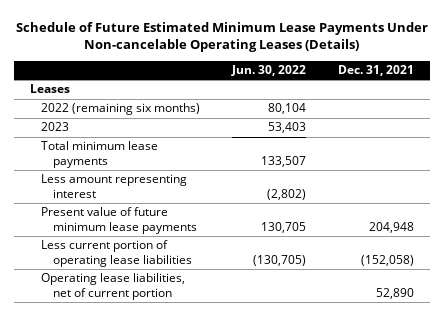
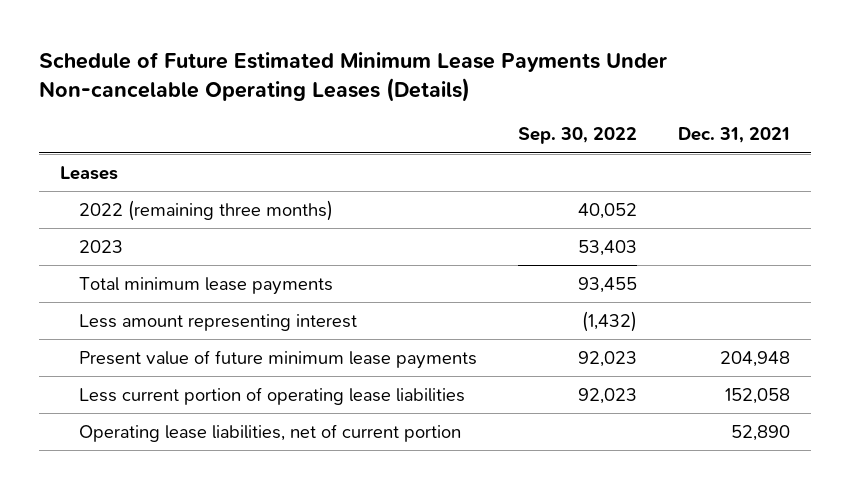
- | Jun. 30, 2022 | Dec. 31, 2021
+ | Sep. 30, 2022 | Dec. 31, 2021
- 2022 (remaining six months) | 80,104 |
+ 2022 (remaining three months) | 40,052 |
- Less current portion of operating lease liabilities | (130,705) | (152,058)
+ Less current portion of operating lease liabilities | 92,023 | 152,058

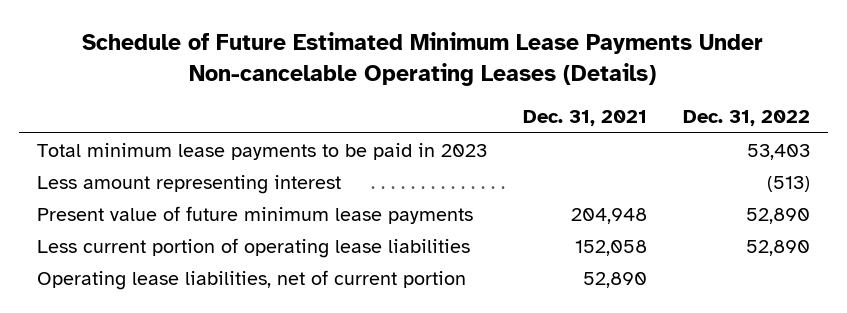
- | Sep. 30, 2022 | Dec. 31, 2021
+ | Dec. 31, 2021 | Dec. 31, 2022
- Leases
- 2022 (remaining three months) | 40,052 |
- 2023 | 53,403 |
- Total minimum lease payments | 93,455 |
+ Total minimum lease payments to be paid in 2023 | | 53,403

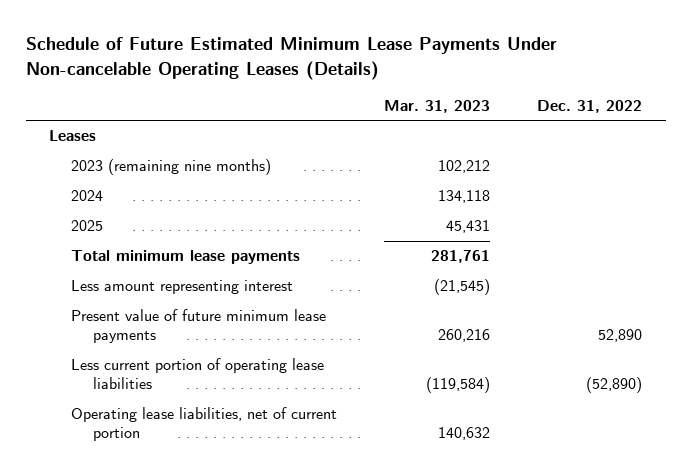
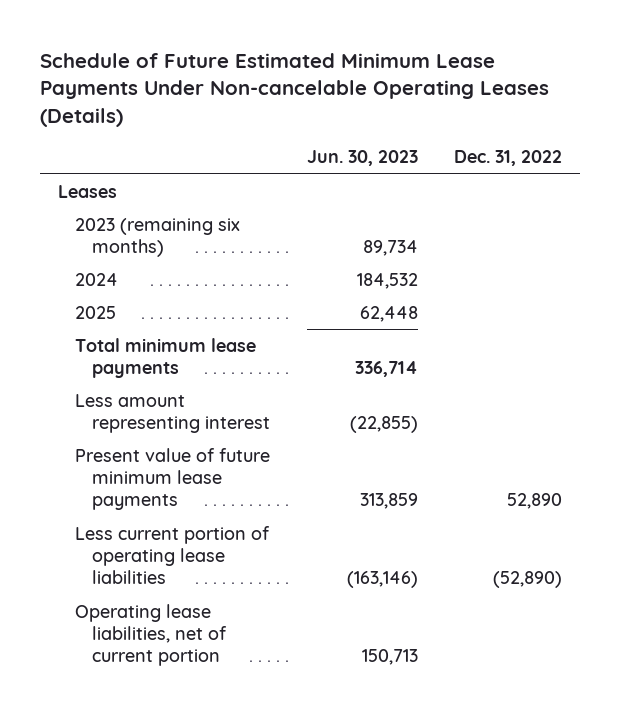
- | Mar. 31, 2023 | Dec. 31, 2022
+ | Jun. 30, 2023 | Dec. 31, 2022
- 2023 (remaining nine months) | 102,212 |
+ 2023 (remaining six months) | 89,734 |

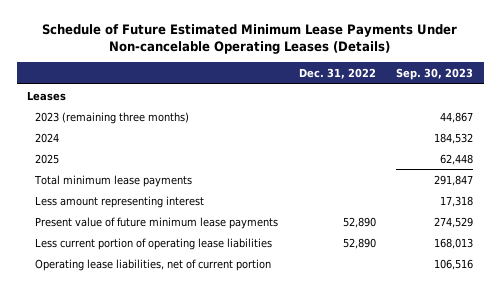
- | Jun. 30, 2023 | Dec. 31, 2022
+ | Dec. 31, 2022 | Sep. 30, 2023
- 2023 (remaining six months) | 89,734 |
+ 2023 (remaining three months) | | 44,867
- Less current portion of operating lease liabilities | (163,146) | (52,890)
+ Less current portion of operating lease liabilities | 52,890 | 168,013

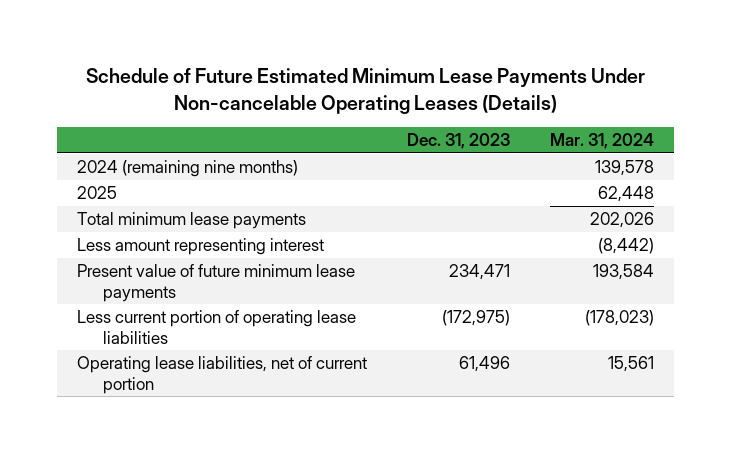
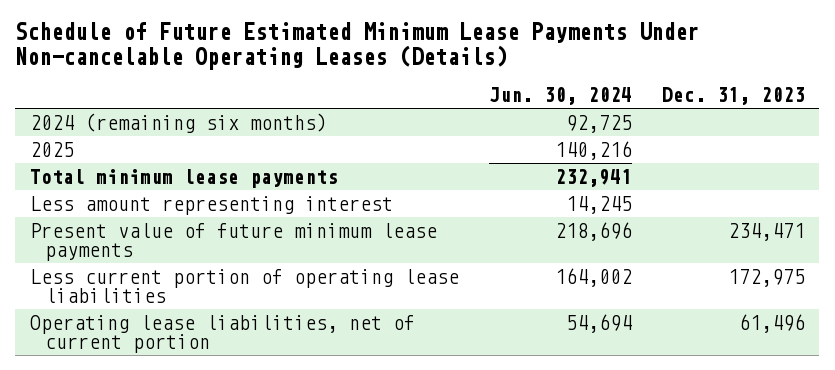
- | Dec. 31, 2023 | Mar. 31, 2024
+ | Jun. 30, 2024 | Dec. 31, 2023
- 2024 (remaining nine months) | | 139,578
+ 2024 (remaining six months) | 92,725 |
- Less current portion of operating lease liabilities | (172,975) | (178,023)
+ Less current portion of operating lease liabilities | 164,002 | 172,975

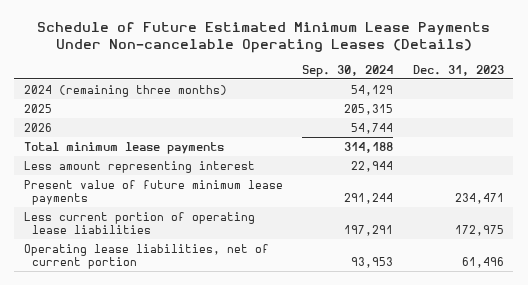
- | Jun. 30, 2024 | Dec. 31, 2023
+ | Sep. 30, 2024 | Dec. 31, 2023
- 2024 (remaining six months) | 92,725 |
+ 2024 (remaining three months) | 54,129 |
+ 2026 | 54,744 |

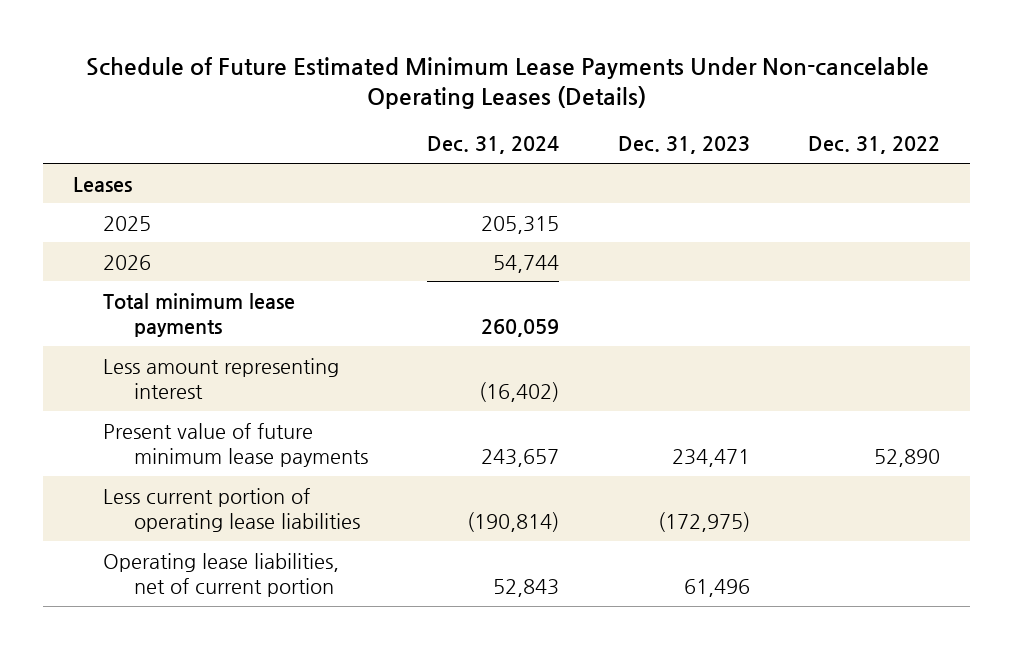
- | Sep. 30, 2024 | Dec. 31, 2023
+ | Dec. 31, 2024 | Dec. 31, 2023 | Dec. 31, 2022
- 2024 (remaining three months) | 54,129 |
+ Leases
- Less current portion of operating lease liabilities | 197,291 | 172,975
+ Less current portion of operating lease liabilities | (190,814) | (172,975) |

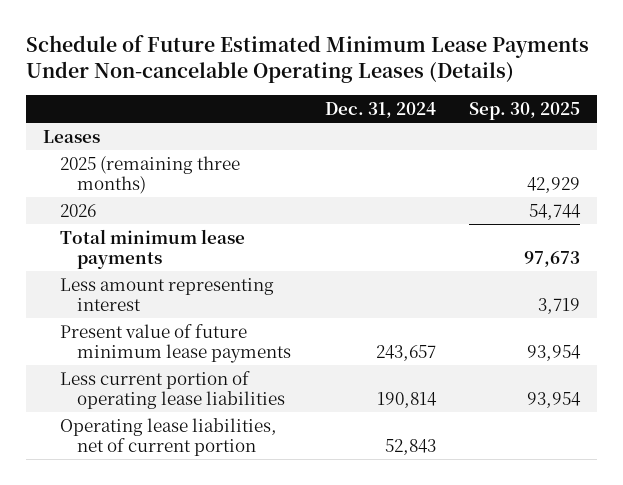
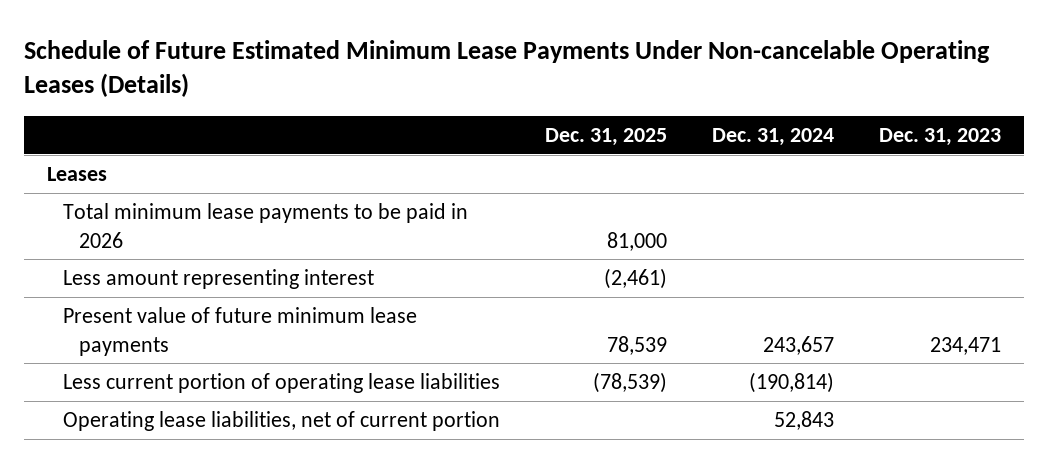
- | Dec. 31, 2024 | Sep. 30, 2025
+ | Dec. 31, 2025 | Dec. 31, 2024 | Dec. 31, 2023
- 2025 (remaining three months) | | 42,929
- 2026 | | 54,744
- Total minimum lease payments | | 97,673
+ Total minimum lease payments to be paid in 2026 | 81,000 | |
- Less current portion of operating lease liabilities | 190,814 | 93,954
+ Less current portion of operating lease liabilities | (78,539) | (190,814) |

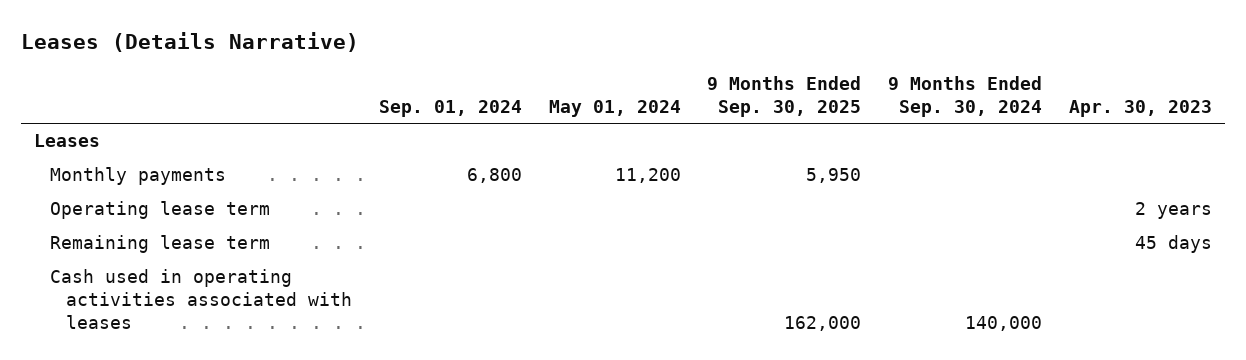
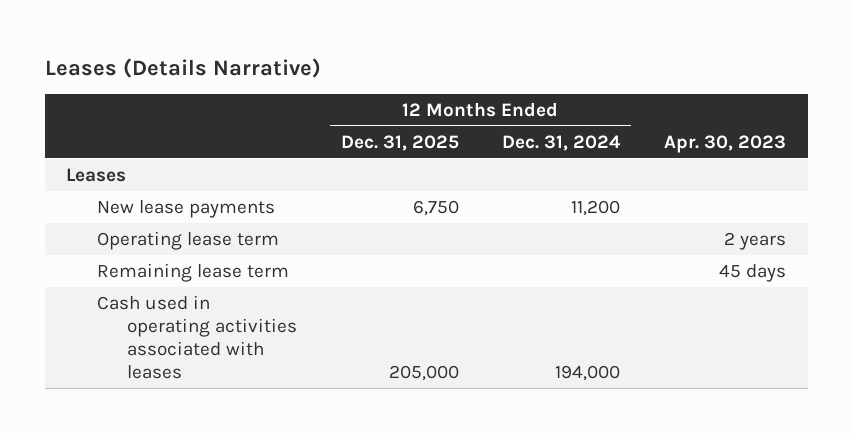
- | Sep. 01, 2024 | May 01, 2024 | 9 Months Ended Sep. 30, 2025 | 9 Months Ended Sep. 30, 2024 | Apr. 30, 2023
+ | 12 Months Ended Dec. 31, 2025 | 12 Months Ended Dec. 31, 2024 | Apr. 30, 2023
- Monthly payments | 6,800 | 11,200 | 5,950 | |
+ New lease payments | 6,750 | 11,200 |

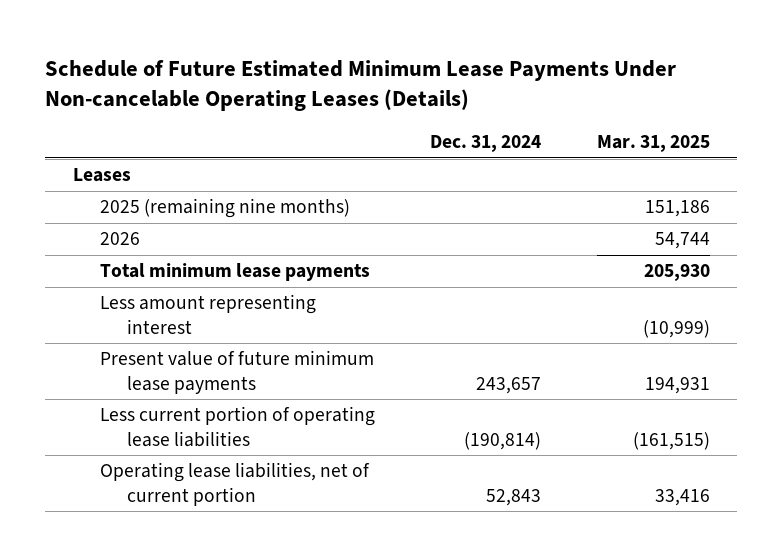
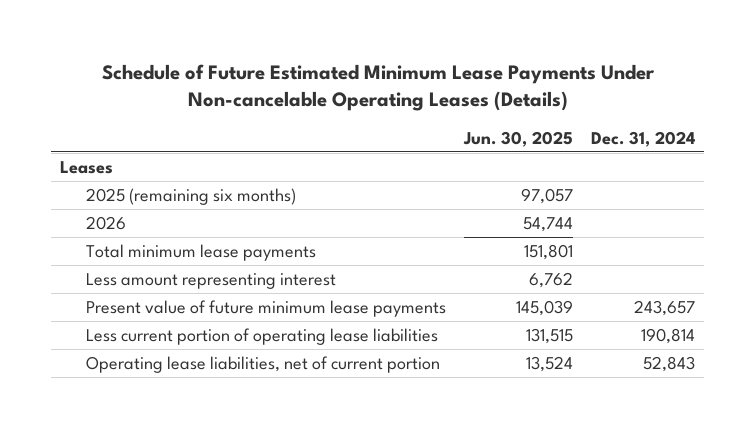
- | Dec. 31, 2024 | Mar. 31, 2025
+ | Jun. 30, 2025 | Dec. 31, 2024
- 2025 (remaining nine months) | | 151,186
+ 2025 (remaining six months) | 97,057 |
- Less current portion of operating lease liabilities | (190,814) | (161,515)
+ Less current portion of operating lease liabilities | 131,515 | 190,814

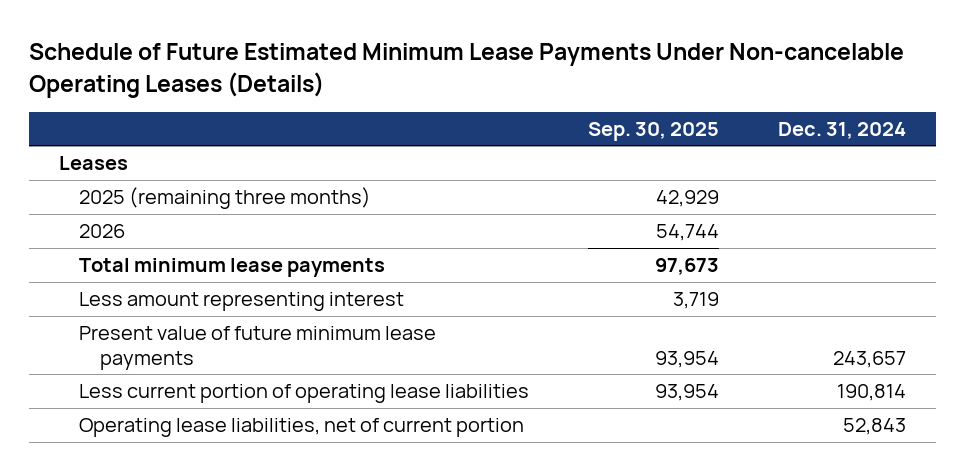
- | Jun. 30, 2025 | Dec. 31, 2024
+ | Sep. 30, 2025 | Dec. 31, 2024
- 2025 (remaining six months) | 97,057 |
+ 2025 (remaining three months) | 42,929 |

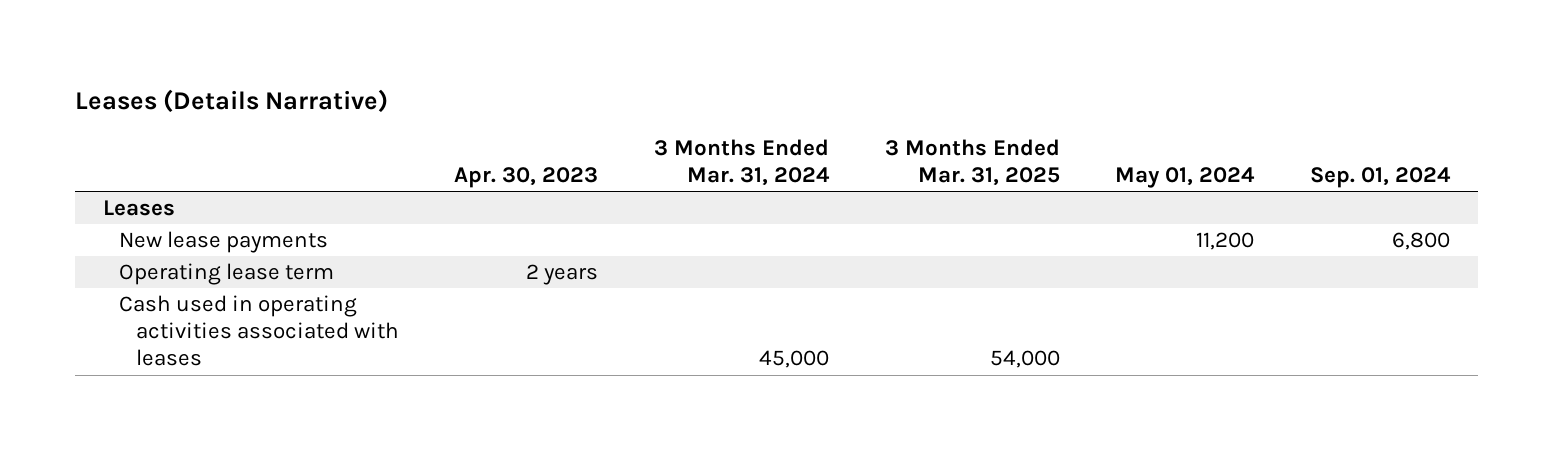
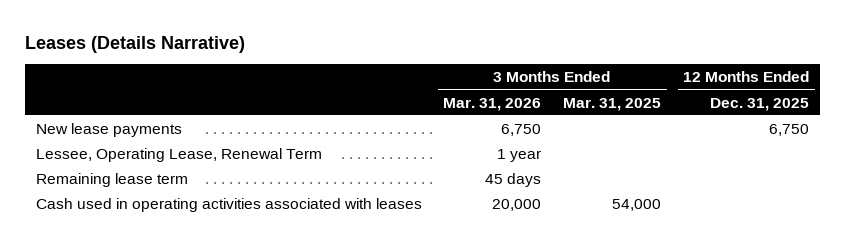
- | Apr. 30, 2023 | 3 Months Ended Mar. 31, 2024 | 3 Months Ended Mar. 31, 2025 | May 01, 2024 | Sep. 01, 2024
+ | 3 Months Ended Mar. 31, 2026 | 3 Months Ended Mar. 31, 2025 | 12 Months Ended Dec. 31, 2025
- Leases
- Operating lease term | 2 years | | | |
+ Lessee, Operating Lease, Renewal Term | 1 year | |
+ Remaining lease term | 45 days | |

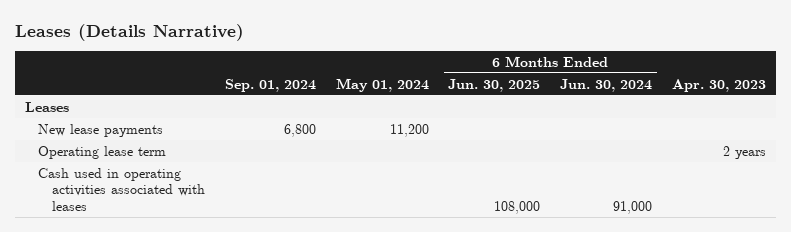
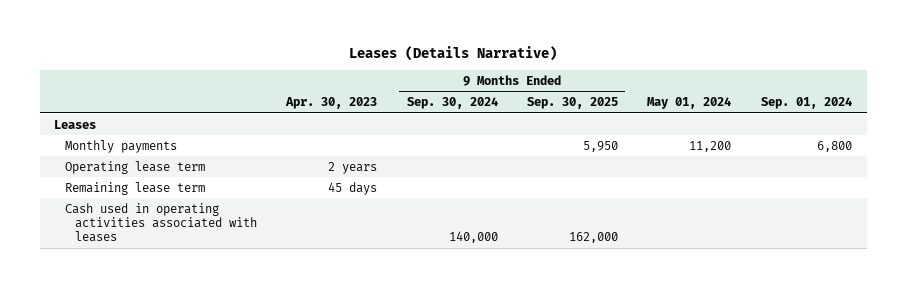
- | Sep. 01, 2024 | May 01, 2024 | 6 Months Ended Jun. 30, 2025 | 6 Months Ended Jun. 30, 2024 | Apr. 30, 2023
+ | Apr. 30, 2023 | 9 Months Ended Sep. 30, 2024 | 9 Months Ended Sep. 30, 2025 | May 01, 2024 | Sep. 01, 2024
- New lease payments | 6,800 | 11,200 | | |
+ Monthly payments | | | 5,950 | 11,200 | 6,800
+ Remaining lease term | 45 days | | | |

